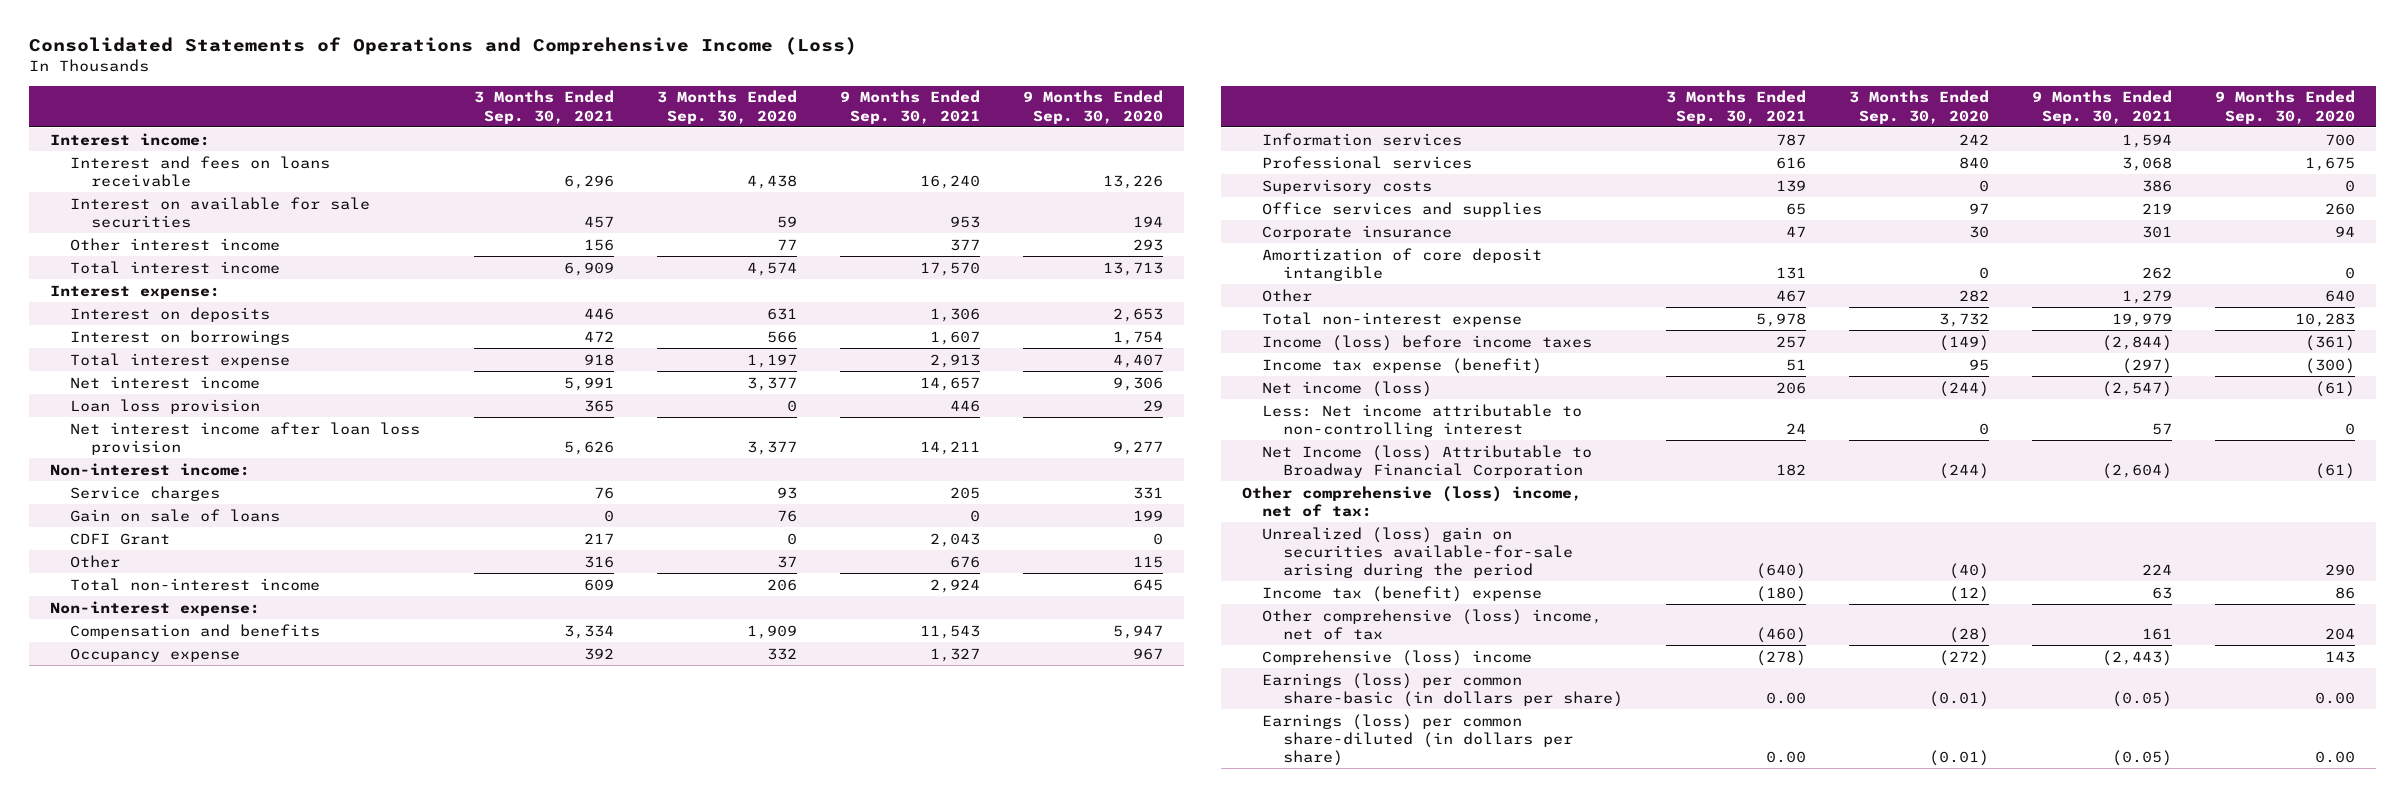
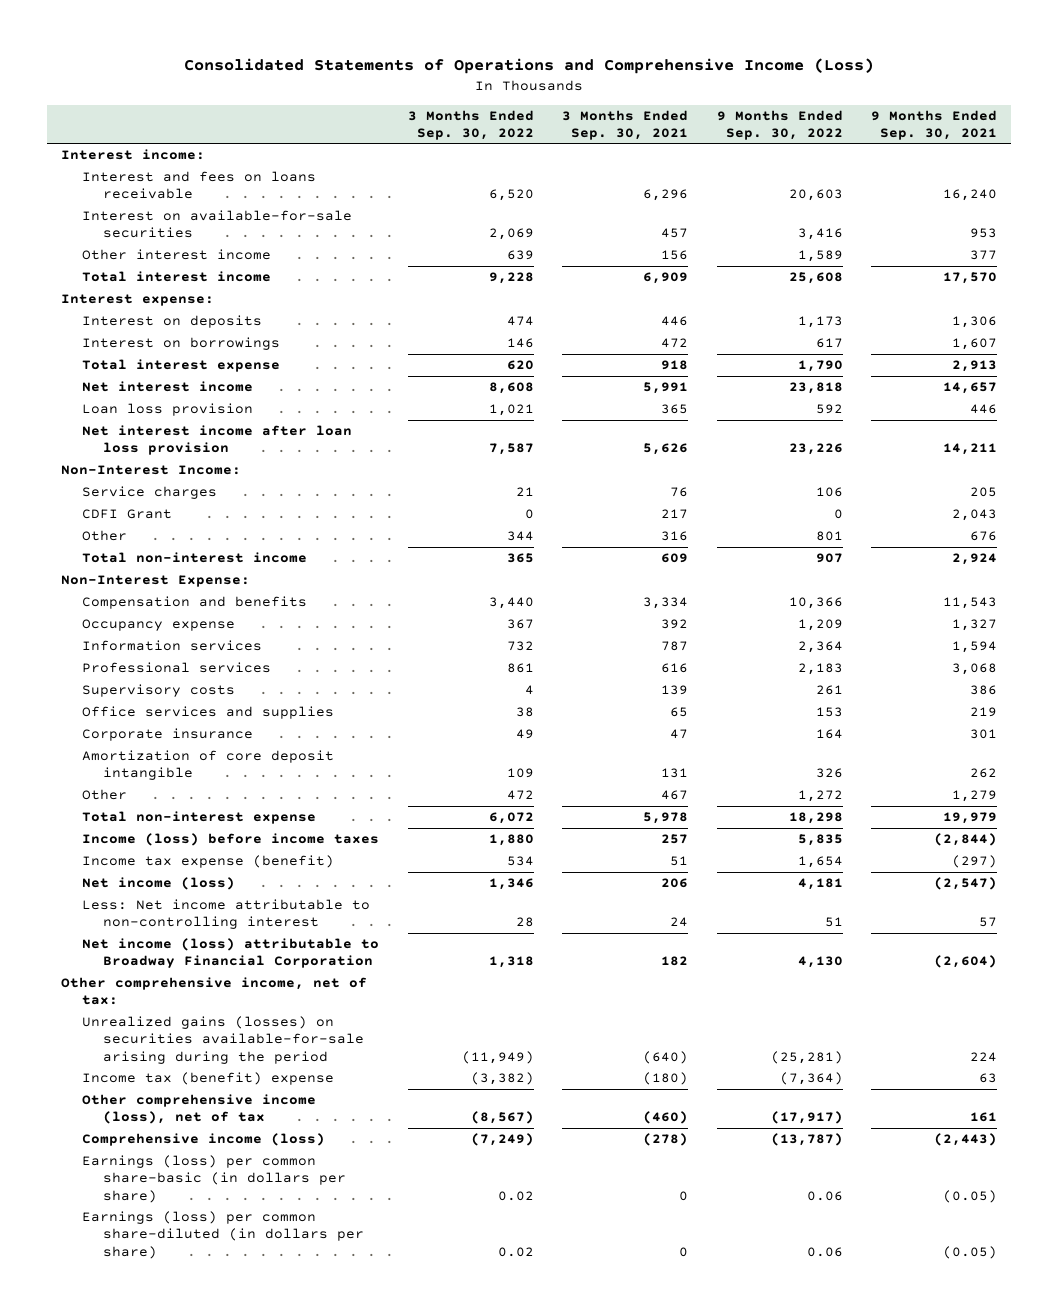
- | 3 Months Ended Sep. 30, 2021 | 3 Months Ended Sep. 30, 2020 | 9 Months Ended Sep. 30, 2021 | 9 Months Ended Sep. 30, 2020
+ | 3 Months Ended Sep. 30, 2022 | 3 Months Ended Sep. 30, 2021 | 9 Months Ended Sep. 30, 2022 | 9 Months Ended Sep. 30, 2021
- Interest on available for sale securities | 457 | 59 | 953 | 194
+ Interest on available-for-sale securities | 2,069 | 457 | 3,416 | 953
- Non-interest income:
+ Non-Interest Income:
- Gain on sale of loans | 0 | 76 | 0 | 199
- Non-interest expense:
+ Non-Interest Expense:
- Net Income (loss) Attributable to Broadway Financial Corporation | 182 | (244) | (2,604) | (61)
- Other comprehensive (loss) income, net of tax:
- Unrealized (loss) gain on securities available-for-sale arising during the period | (640) | (40) | 224 | 290
+ Net income (loss) attributable to Broadway Financial Corporation | 1,318 | 182 | 4,130 | (2,604)
+ Other comprehensive income, net of tax:
+ Unrealized gains (losses) on securities available-for-sale arising during the period | (11,949) | (640) | (25,281) | 224
- Other comprehensive (loss) income, net of tax | (460) | (28) | 161 | 204
- Comprehensive (loss) income | (278) | (272) | (2,443) | 143
- Earnings (loss) per common share-basic (in dollars per share) | 0.00 | (0.01) | (0.05) | 0.00
- Earnings (loss) per common share-diluted (in dollars per share) | 0.00 | (0.01) | (0.05) | 0.00
+ Other comprehensive income (loss), net of tax | (8,567) | (460) | (17,917) | 161
+ Comprehensive income (loss) | (7,249) | (278) | (13,787) | (2,443)
+ Earnings (loss) per common share-basic (in dollars per share) | 0.02 | 0 | 0.06 | (0.05)
+ Earnings (loss) per common share-diluted (in dollars per share) | 0.02 | 0 | 0.06 | (0.05)

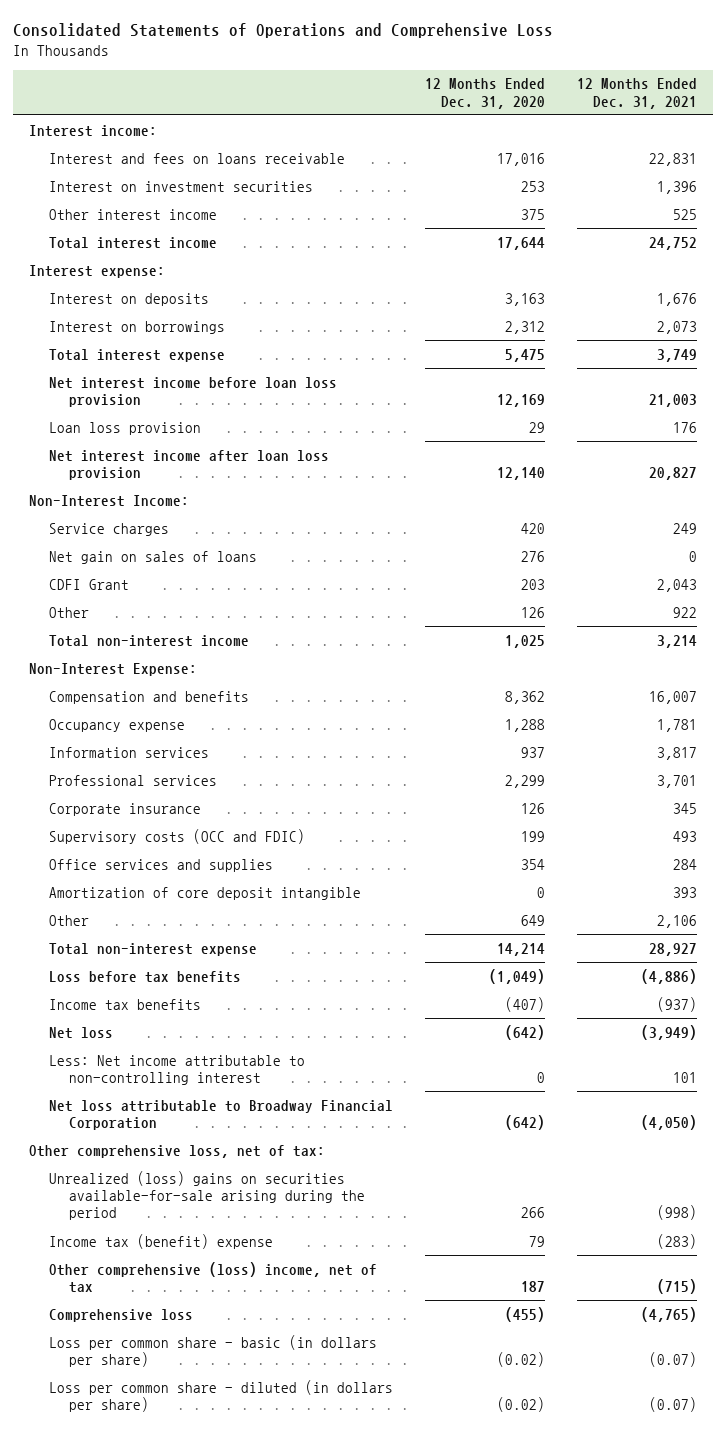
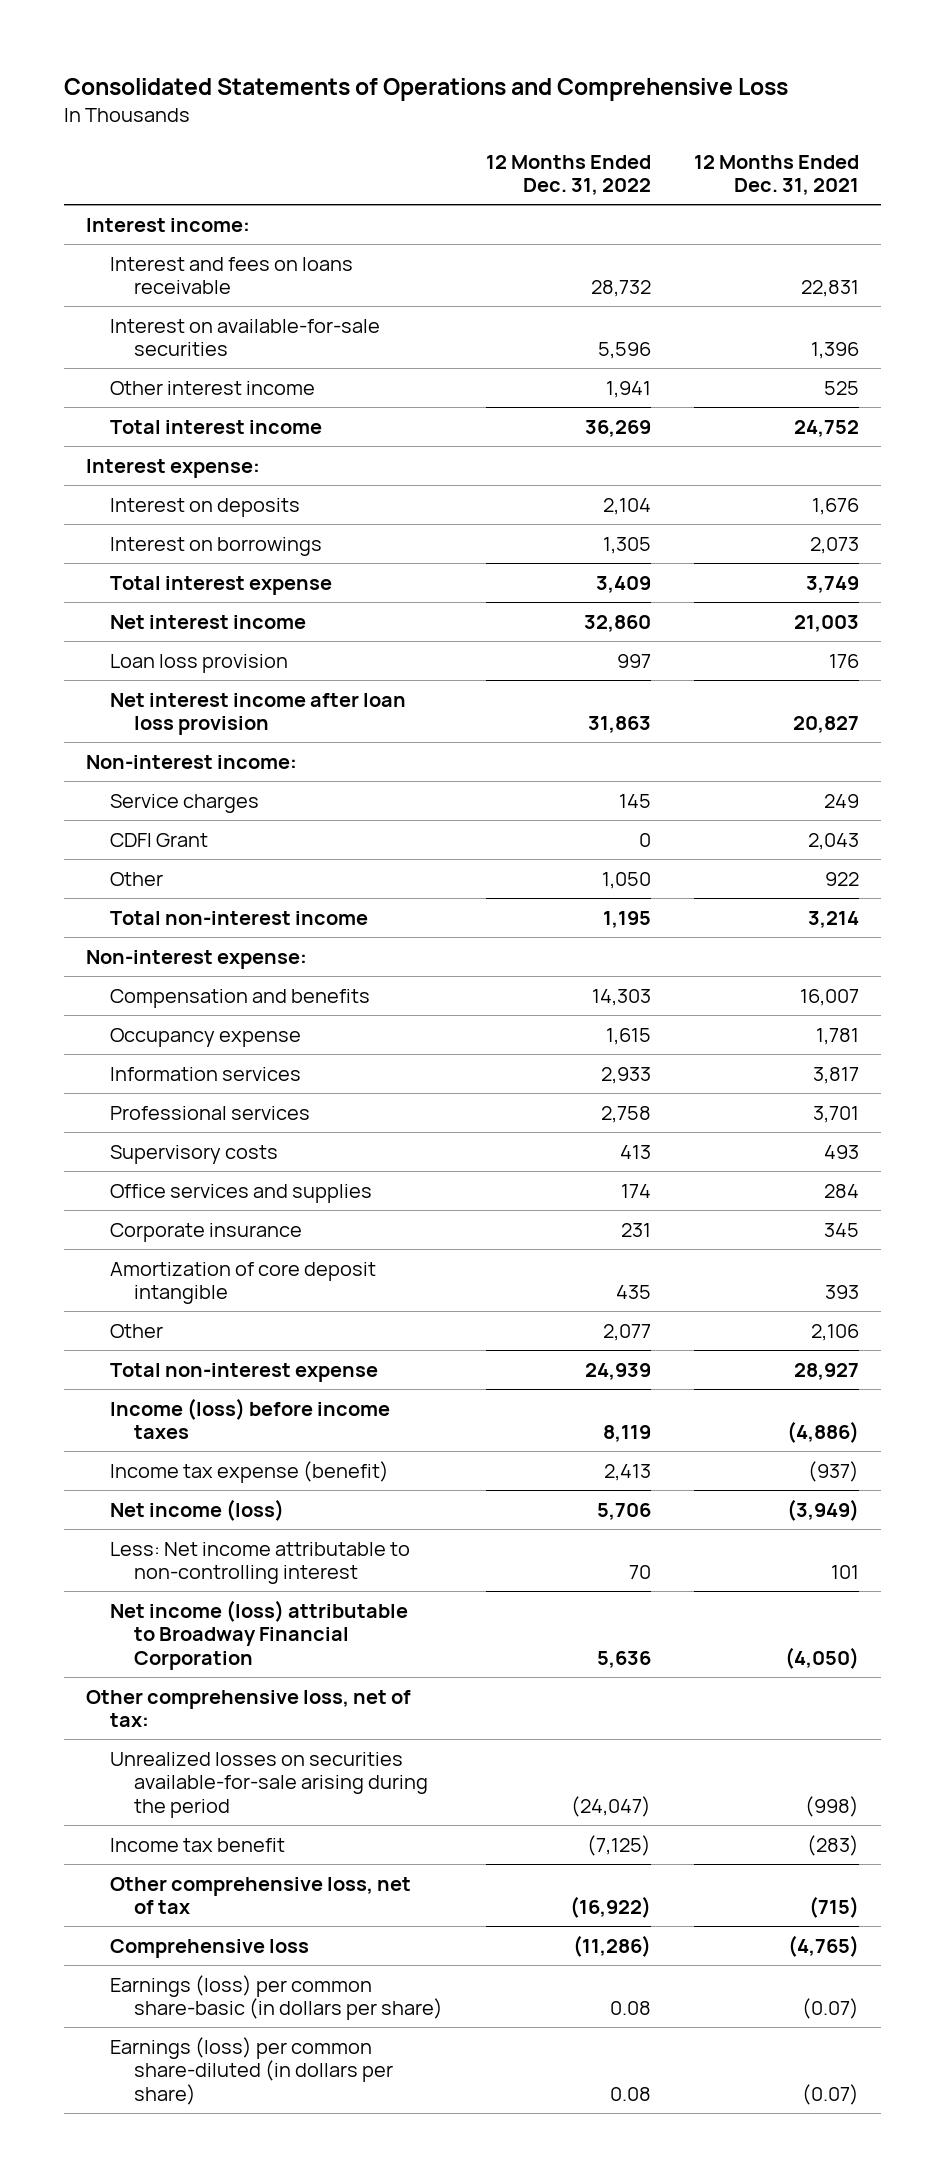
- | 12 Months Ended Dec. 31, 2020 | 12 Months Ended Dec. 31, 2021
+ | 12 Months Ended Dec. 31, 2022 | 12 Months Ended Dec. 31, 2021
- Interest on investment securities | 253 | 1,396
+ Interest on available-for-sale securities | 5,596 | 1,396
- Net interest income before loan loss provision | 12,169 | 21,003
+ Net interest income | 32,860 | 21,003
- Non-Interest Income:
+ Non-interest income:
- Net gain on sales of loans | 276 | 0
- Non-Interest Expense:
+ Non-interest expense:
- Supervisory costs (OCC and FDIC) | 199 | 493
+ Supervisory costs | 413 | 493
moved down: Corporate insurance | 231 | 345
- Loss before tax benefits | (1,049) | (4,886)
- Income tax benefits | (407) | (937)
- Net loss | (642) | (3,949)
+ Income (loss) before income taxes | 8,119 | (4,886)
+ Income tax expense (benefit) | 2,413 | (937)
+ Net income (loss) | 5,706 | (3,949)
- Net loss attributable to Broadway Financial Corporation | (642) | (4,050)
+ Net income (loss) attributable to Broadway Financial Corporation | 5,636 | (4,050)
- Unrealized (loss) gains on securities available-for-sale arising during the period | 266 | (998)
- Income tax (benefit) expense | 79 | (283)
- Other comprehensive (loss) income, net of tax | 187 | (715)
+ Unrealized losses on securities available-for-sale arising during the period | (24,047) | (998)
+ Income tax benefit | (7,125) | (283)
+ Other comprehensive loss, net of tax | (16,922) | (715)
- Loss per common share - basic (in dollars per share) | (0.02) | (0.07)
- Loss per common share - diluted (in dollars per share) | (0.02) | (0.07)
+ Earnings (loss) per common share-basic (in dollars per share) | 0.08 | (0.07)
+ Earnings (loss) per common share-diluted (in dollars per share) | 0.08 | (0.07)

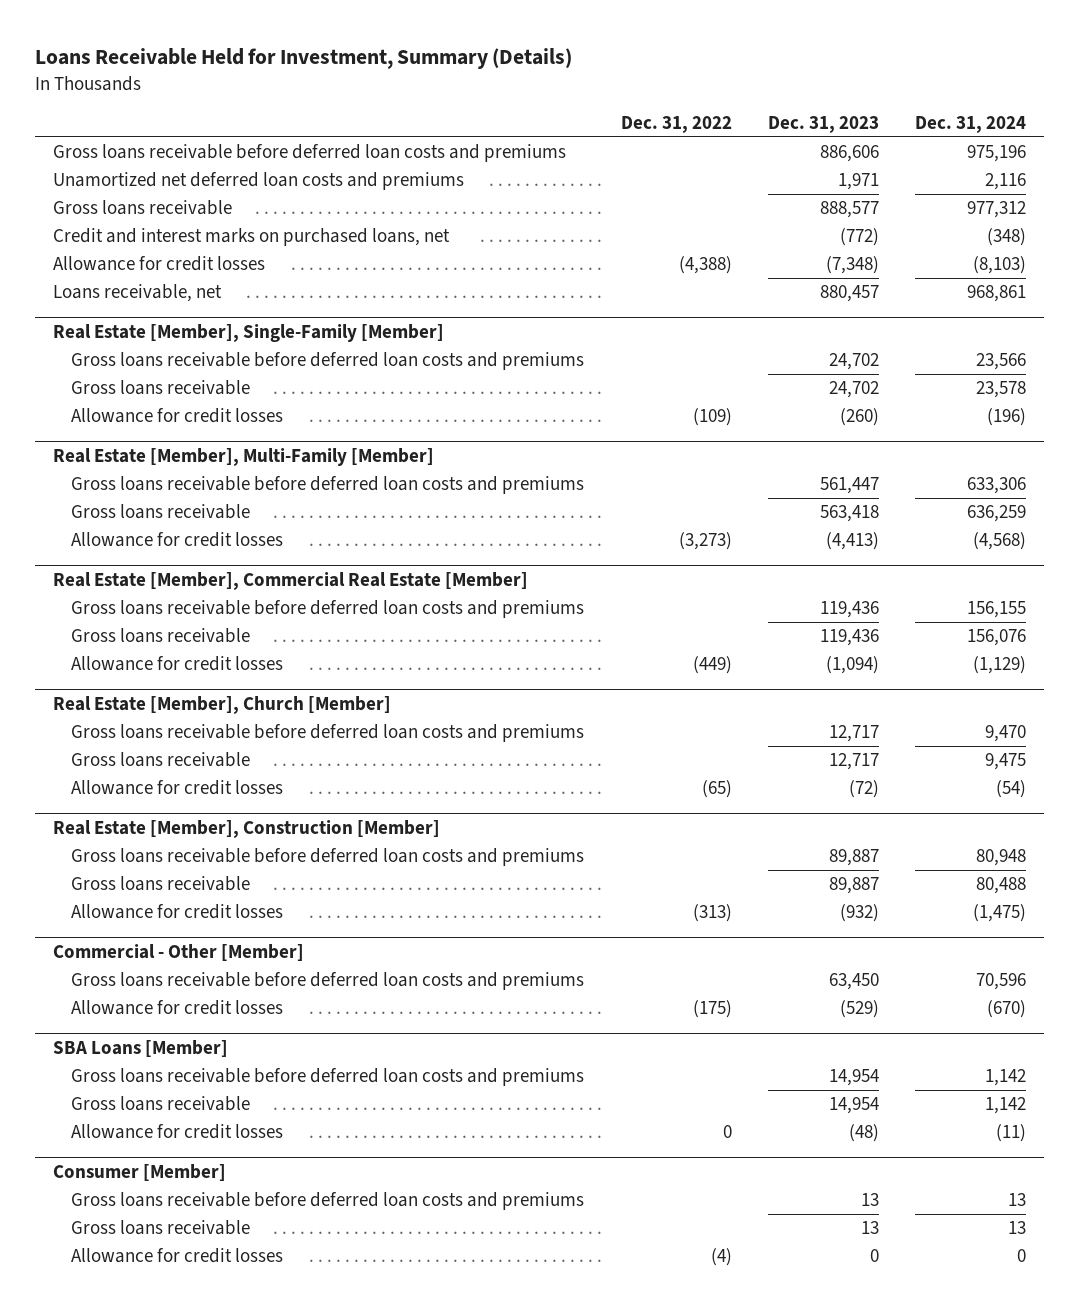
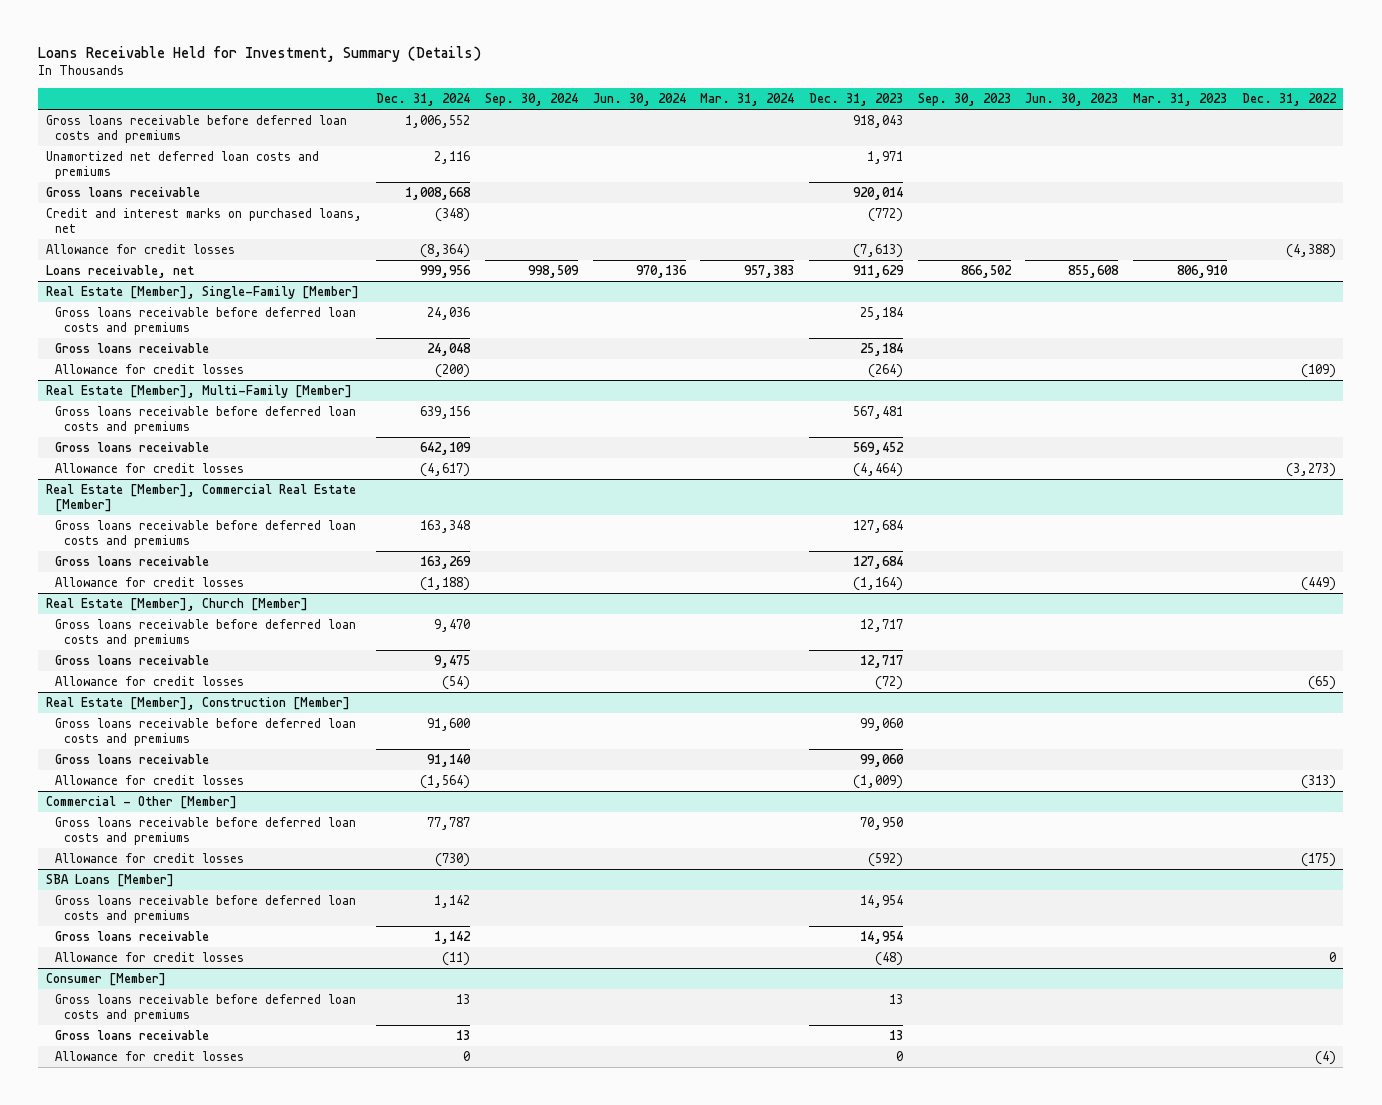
- | Dec. 31, 2022 | Dec. 31, 2023 | Dec. 31, 2024
+ | Dec. 31, 2024 | Sep. 30, 2024 | Jun. 30, 2024 | Mar. 31, 2024 | Dec. 31, 2023 | Sep. 30, 2023 | Jun. 30, 2023 | Mar. 31, 2023 | Dec. 31, 2022
- Gross loans receivable before deferred loan costs and premiums | | 886,606 | 975,196
+ Gross loans receivable before deferred loan costs and premiums | 1,006,552 | | | | 918,043 | | | |
- Gross loans receivable | | 888,577 | 977,312
+ Gross loans receivable | 1,008,668 | | | | 920,014 | | | |
- Allowance for credit losses | (4,388) | (7,348) | (8,103)
- Loans receivable, net | | 880,457 | 968,861
+ Allowance for credit losses | (8,364) | | | | (7,613) | | | | (4,388)
+ Loans receivable, net | 999,956 | 998,509 | 970,136 | 957,383 | 911,629 | 866,502 | 855,608 | 806,910 |
@ Real Estate [Member], Single-Family [Member]
- Gross loans receivable before deferred loan costs and premiums | | 24,702 | 23,566
- Gross loans receivable | | 24,702 | 23,578
- Allowance for credit losses | (109) | (260) | (196)
+ Gross loans receivable before deferred loan costs and premiums | 24,036 | | | | 25,184 | | | |
+ Gross loans receivable | 24,048 | | | | 25,184 | | | |
+ Allowance for credit losses | (200) | | | | (264) | | | | (109)
@ Real Estate [Member], Multi-Family [Member]
- Gross loans receivable before deferred loan costs and premiums | | 561,447 | 633,306
- Gross loans receivable | | 563,418 | 636,259
- Allowance for credit losses | (3,273) | (4,413) | (4,568)
+ Gross loans receivable before deferred loan costs and premiums | 639,156 | | | | 567,481 | | | |
+ Gross loans receivable | 642,109 | | | | 569,452 | | | |
+ Allowance for credit losses | (4,617) | | | | (4,464) | | | | (3,273)
@ Real Estate [Member], Commercial Real Estate [Member]
- Gross loans receivable before deferred loan costs and premiums | | 119,436 | 156,155
- Gross loans receivable | | 119,436 | 156,076
- Allowance for credit losses | (449) | (1,094) | (1,129)
+ Gross loans receivable before deferred loan costs and premiums | 163,348 | | | | 127,684 | | | |
+ Gross loans receivable | 163,269 | | | | 127,684 | | | |
+ Allowance for credit losses | (1,188) | | | | (1,164) | | | | (449)
@ Real Estate [Member], Construction [Member]
- Gross loans receivable before deferred loan costs and premiums | | 89,887 | 80,948
- Gross loans receivable | | 89,887 | 80,488
- Allowance for credit losses | (313) | (932) | (1,475)
+ Gross loans receivable before deferred loan costs and premiums | 91,600 | | | | 99,060 | | | |
+ Gross loans receivable | 91,140 | | | | 99,060 | | | |
+ Allowance for credit losses | (1,564) | | | | (1,009) | | | | (313)
@ Commercial - Other [Member]
- Gross loans receivable before deferred loan costs and premiums | | 63,450 | 70,596
- Allowance for credit losses | (175) | (529) | (670)
+ Gross loans receivable before deferred loan costs and premiums | 77,787 | | | | 70,950 | | | |
+ Allowance for credit losses | (730) | | | | (592) | | | | (175)

